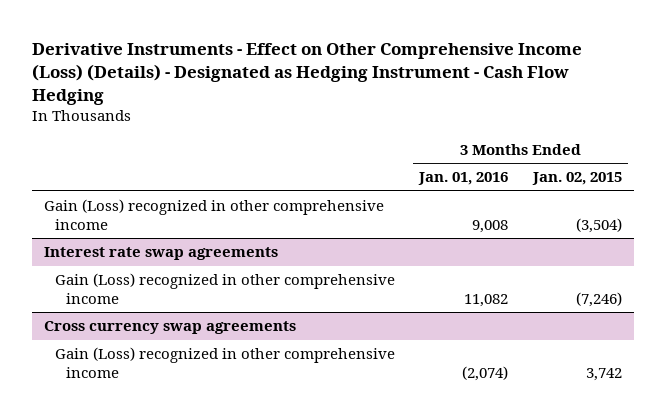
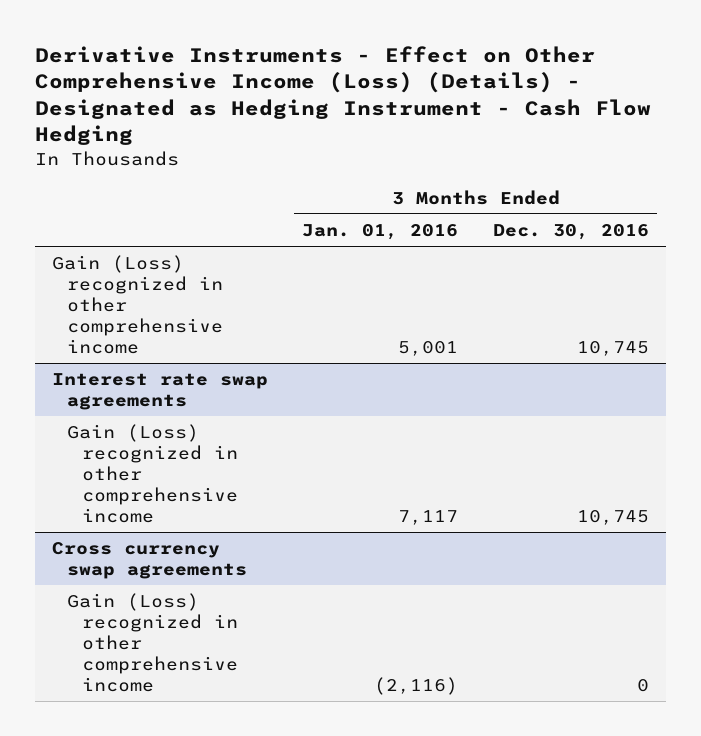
- | 3 Months Ended Jan. 01, 2016 | 3 Months Ended Jan. 02, 2015
+ | 3 Months Ended Jan. 01, 2016 | 3 Months Ended Dec. 30, 2016
- Gain (Loss) recognized in other comprehensive income | 9,008 | (3,504)
+ Gain (Loss) recognized in other comprehensive income | 5,001 | 10,745
@ Interest rate swap agreements
- Gain (Loss) recognized in other comprehensive income | 11,082 | (7,246)
+ Gain (Loss) recognized in other comprehensive income | 7,117 | 10,745
@ Cross currency swap agreements
- Gain (Loss) recognized in other comprehensive income | (2,074) | 3,742
+ Gain (Loss) recognized in other comprehensive income | (2,116) | 0

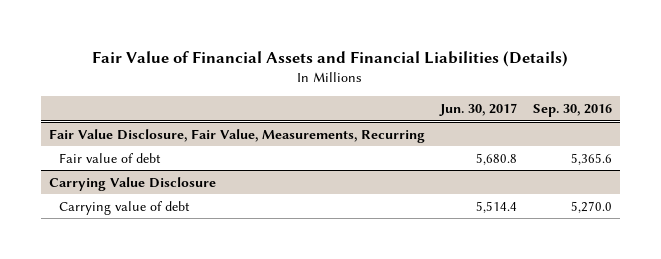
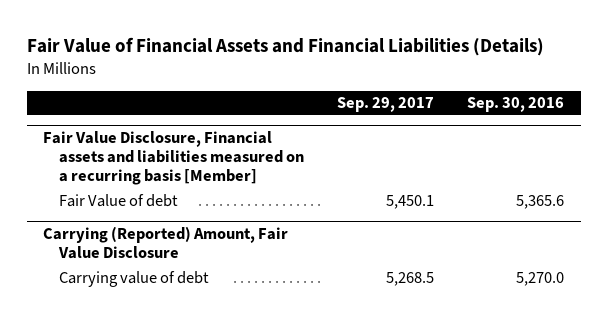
- | Jun. 30, 2017 | Sep. 30, 2016
+ | Sep. 29, 2017 | Sep. 30, 2016
- Fair Value Disclosure, Fair Value, Measurements, Recurring
- Fair value of debt | 5,680.8 | 5,365.6
- Carrying Value Disclosure
+ Fair Value Disclosure, Financial assets and liabilities measured on a recurring basis [Member]
+ Fair Value of debt | 5,450.1 | 5,365.6
+ Carrying (Reported) Amount, Fair Value Disclosure

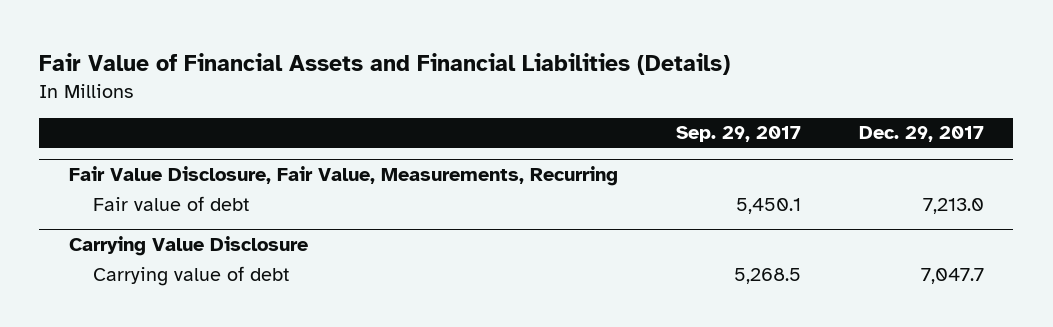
- | Sep. 29, 2017 | Sep. 30, 2016
+ | Sep. 29, 2017 | Dec. 29, 2017
- Fair Value Disclosure, Financial assets and liabilities measured on a recurring basis [Member]
- Fair Value of debt | 5,450.1 | 5,365.6
- Carrying (Reported) Amount, Fair Value Disclosure
+ Fair Value Disclosure, Fair Value, Measurements, Recurring
+ Fair value of debt | 5,450.1 | 7,213.0
+ Carrying Value Disclosure

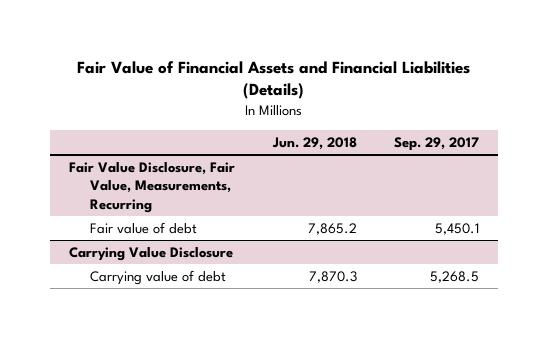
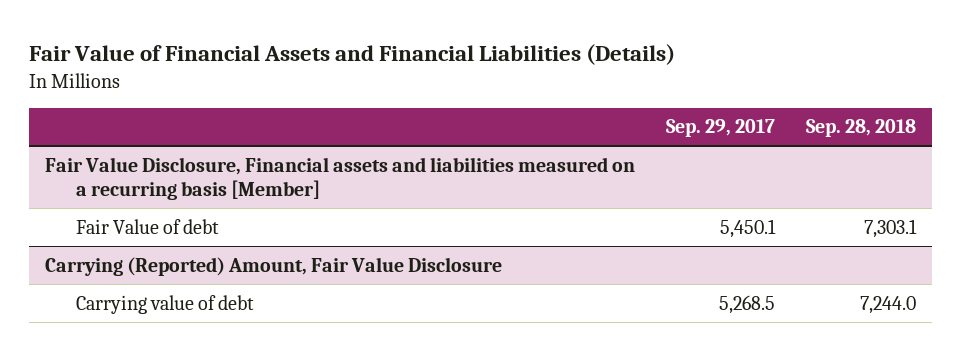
- | Jun. 29, 2018 | Sep. 29, 2017
+ | Sep. 29, 2017 | Sep. 28, 2018
- Fair Value Disclosure, Fair Value, Measurements, Recurring
- Fair value of debt | 7,865.2 | 5,450.1
- Carrying Value Disclosure
+ Fair Value Disclosure, Financial assets and liabilities measured on a recurring basis [Member]
+ Fair Value of debt | 5,450.1 | 7,303.1
+ Carrying (Reported) Amount, Fair Value Disclosure

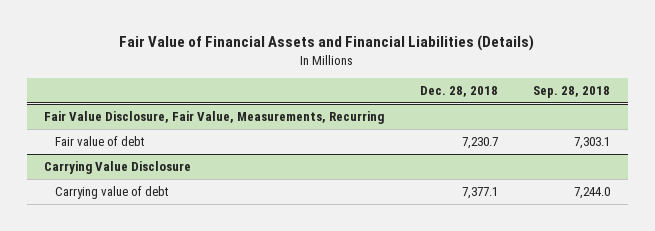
- | Sep. 29, 2017 | Sep. 28, 2018
+ | Dec. 28, 2018 | Sep. 28, 2018
- Fair Value Disclosure, Financial assets and liabilities measured on a recurring basis [Member]
- Fair Value of debt | 5,450.1 | 7,303.1
- Carrying (Reported) Amount, Fair Value Disclosure
+ Fair Value Disclosure, Fair Value, Measurements, Recurring
+ Fair value of debt | 7,230.7 | 7,303.1
+ Carrying Value Disclosure

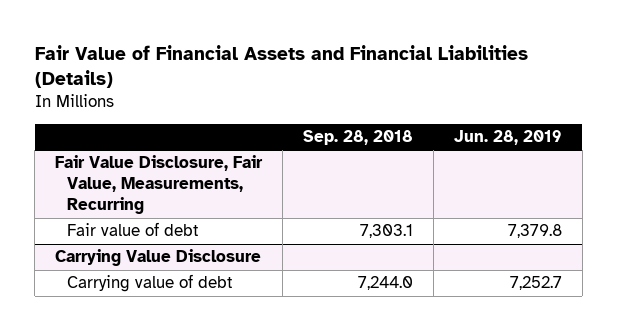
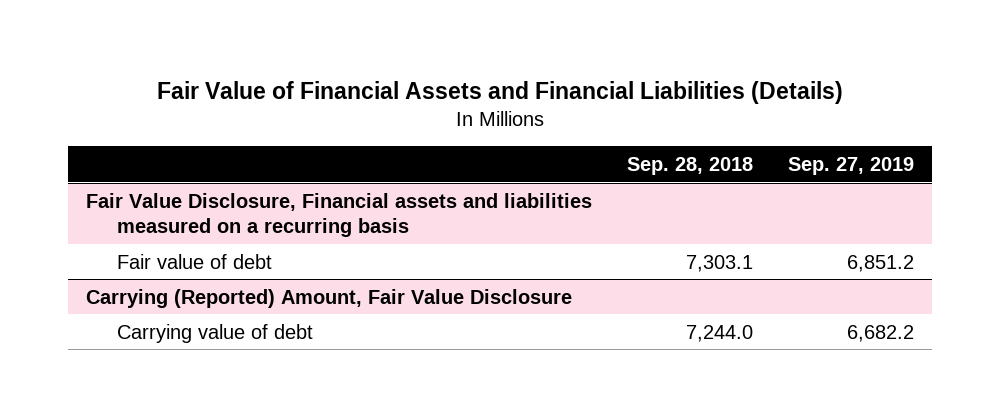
- | Sep. 28, 2018 | Jun. 28, 2019
+ | Sep. 28, 2018 | Sep. 27, 2019
- Fair Value Disclosure, Fair Value, Measurements, Recurring
+ Fair Value Disclosure, Financial assets and liabilities measured on a recurring basis
- Carrying Value Disclosure
+ Carrying (Reported) Amount, Fair Value Disclosure

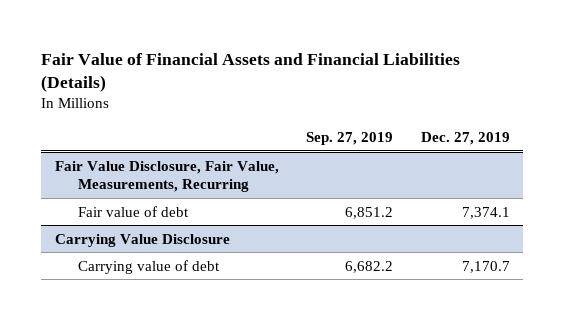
- | Sep. 28, 2018 | Sep. 27, 2019
+ | Sep. 27, 2019 | Dec. 27, 2019
- Fair Value Disclosure, Financial assets and liabilities measured on a recurring basis
+ Fair Value Disclosure, Fair Value, Measurements, Recurring
- Carrying (Reported) Amount, Fair Value Disclosure
+ Carrying Value Disclosure

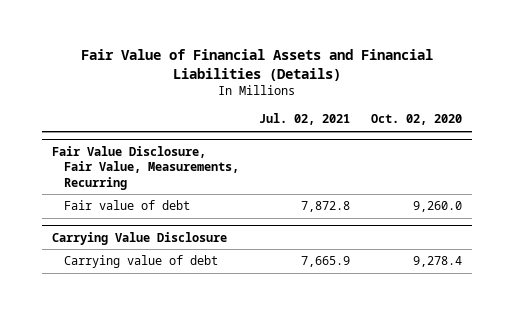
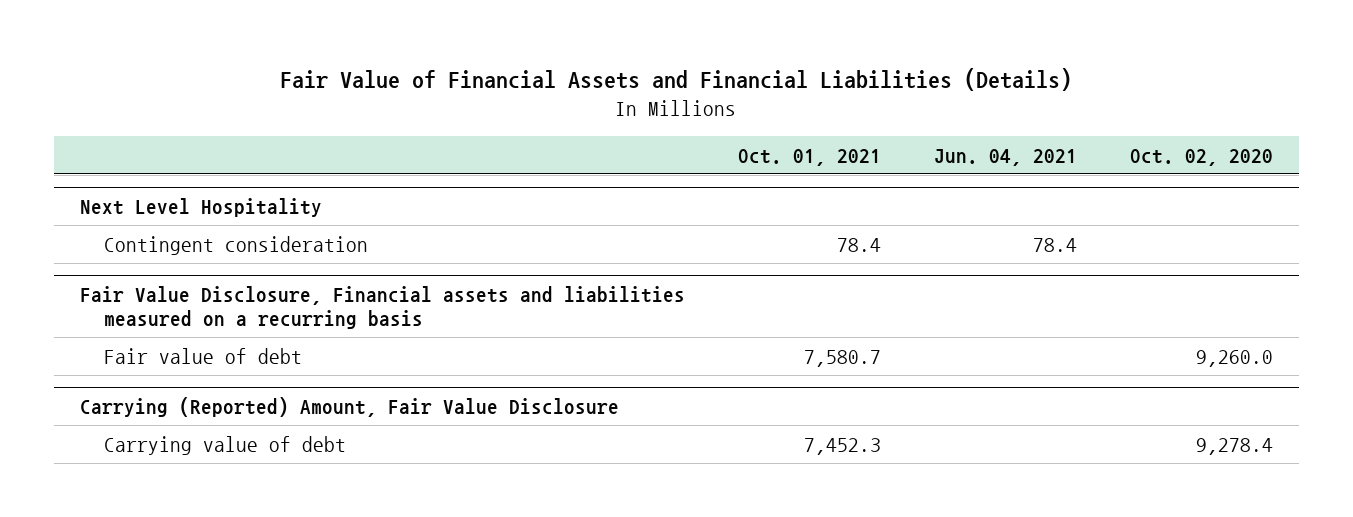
- | Jul. 02, 2021 | Oct. 02, 2020
+ | Oct. 01, 2021 | Jun. 04, 2021 | Oct. 02, 2020
- Fair Value Disclosure, Fair Value, Measurements, Recurring
+ Next Level Hospitality
+ Contingent consideration | 78.4 | 78.4 |
+ Fair Value Disclosure, Financial assets and liabilities measured on a recurring basis
- Carrying Value Disclosure
+ Carrying (Reported) Amount, Fair Value Disclosure

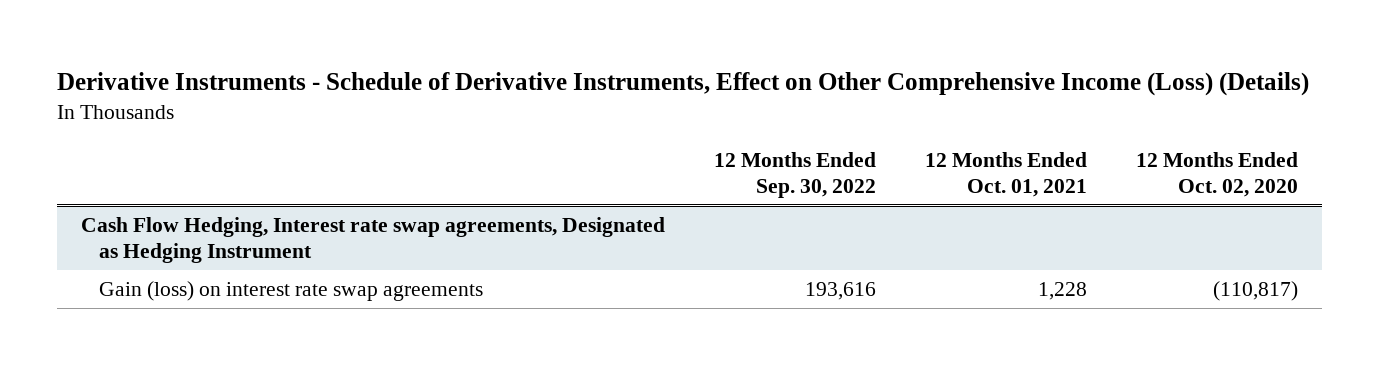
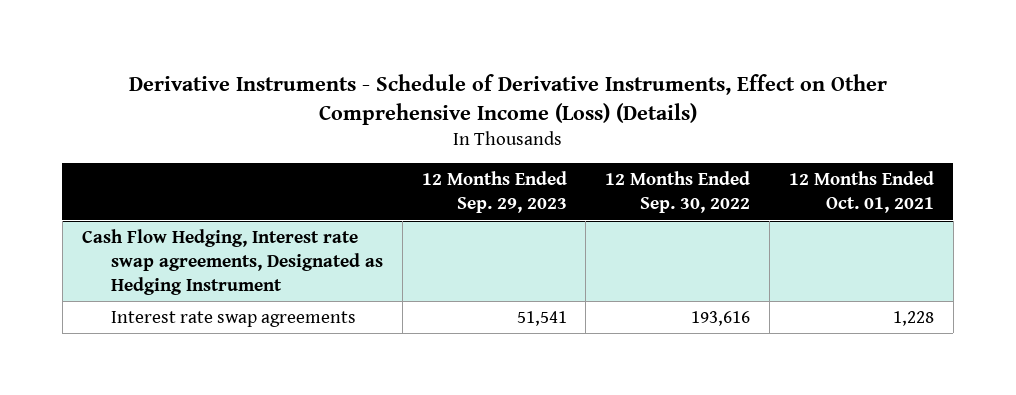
- | 12 Months Ended Sep. 30, 2022 | 12 Months Ended Oct. 01, 2021 | 12 Months Ended Oct. 02, 2020
+ | 12 Months Ended Sep. 29, 2023 | 12 Months Ended Sep. 30, 2022 | 12 Months Ended Oct. 01, 2021
@ Cash Flow Hedging, Interest rate swap agreements, Designated as Hedging Instrument
- Gain (loss) on interest rate swap agreements | 193,616 | 1,228 | (110,817)
+ Interest rate swap agreements | 51,541 | 193,616 | 1,228

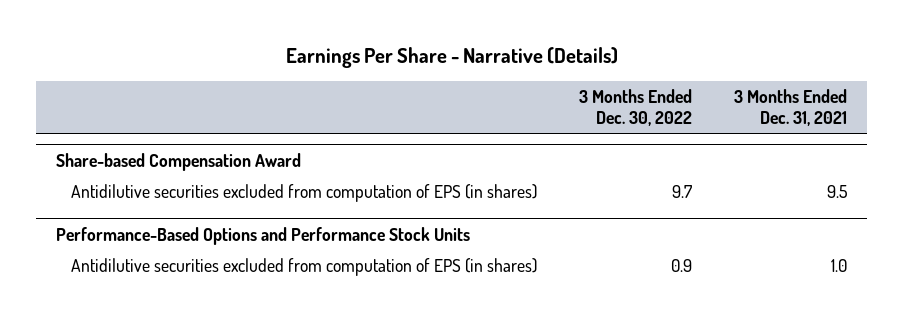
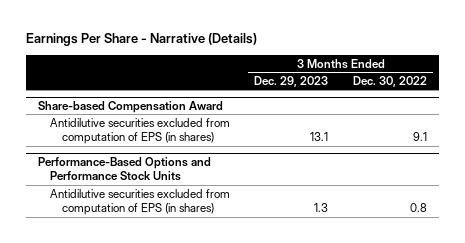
- | 3 Months Ended Dec. 30, 2022 | 3 Months Ended Dec. 31, 2021
+ | 3 Months Ended Dec. 29, 2023 | 3 Months Ended Dec. 30, 2022
@ Share-based Compensation Award
- Antidilutive securities excluded from computation of EPS (in shares) | 9.7 | 9.5
+ Antidilutive securities excluded from computation of EPS (in shares) | 13.1 | 9.1
@ Performance-Based Options and Performance Stock Units
- Antidilutive securities excluded from computation of EPS (in shares) | 0.9 | 1.0
+ Antidilutive securities excluded from computation of EPS (in shares) | 1.3 | 0.8

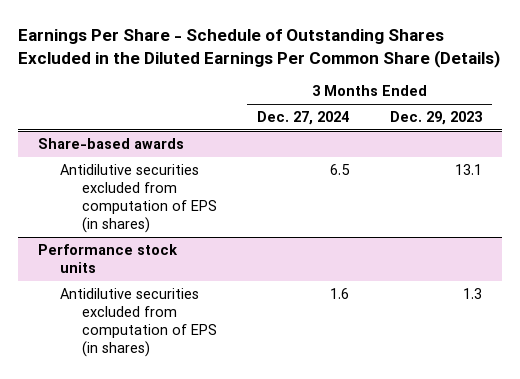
- Earnings Per Share - Narrative (Details)
+ Earnings Per Share - Schedule of Outstanding Shares Excluded in the Diluted Earnings Per Common Share (Details)
- | 3 Months Ended Dec. 29, 2023 | 3 Months Ended Dec. 30, 2022
+ | 3 Months Ended Dec. 27, 2024 | 3 Months Ended Dec. 29, 2023
- Share-based Compensation Award
+ Share-based awards
- Performance-Based Options and Performance Stock Units
+ Performance stock units

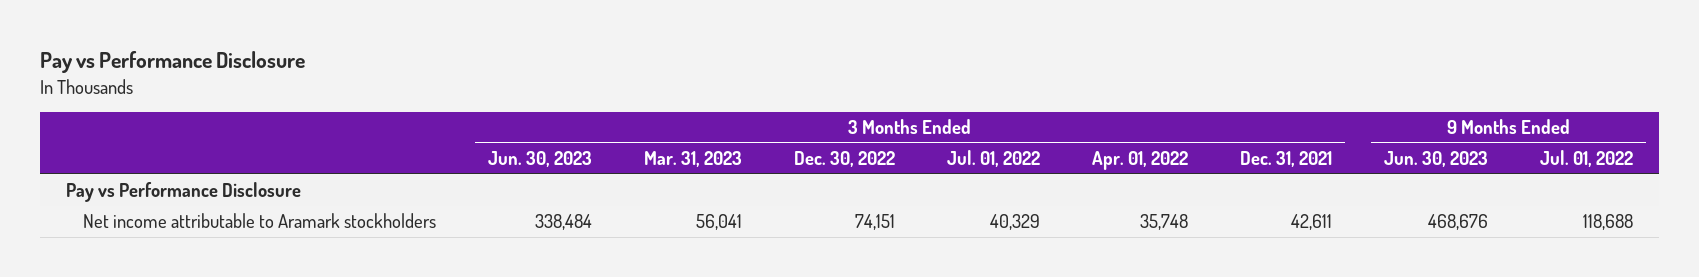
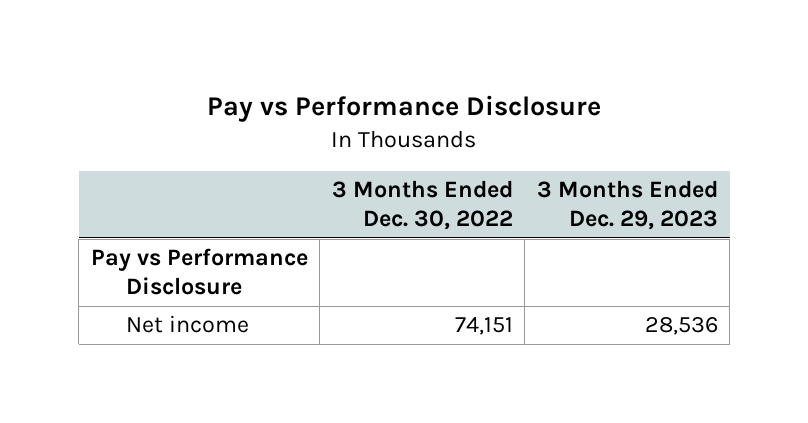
- | 3 Months Ended Jun. 30, 2023 | 3 Months Ended Mar. 31, 2023 | 3 Months Ended Dec. 30, 2022 | 3 Months Ended Jul. 01, 2022 | 3 Months Ended Apr. 01, 2022 | 3 Months Ended Dec. 31, 2021 | 9 Months Ended Jun. 30, 2023 | 9 Months Ended Jul. 01, 2022
+ | 3 Months Ended Dec. 30, 2022 | 3 Months Ended Dec. 29, 2023
- Net income attributable to Aramark stockholders | 338,484 | 56,041 | 74,151 | 40,329 | 35,748 | 42,611 | 468,676 | 118,688
+ Net income | 74,151 | 28,536

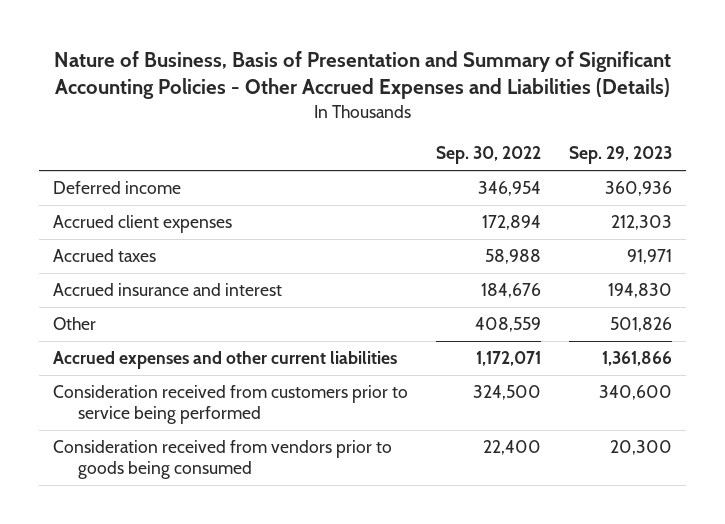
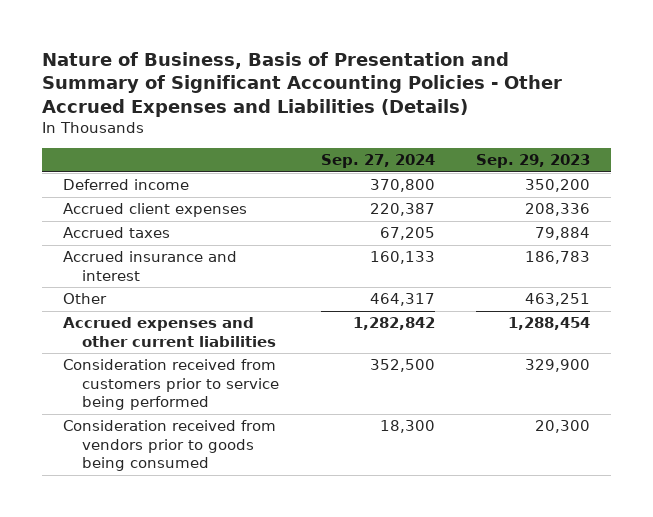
- | Sep. 30, 2022 | Sep. 29, 2023
+ | Sep. 27, 2024 | Sep. 29, 2023
- Deferred income | 346,954 | 360,936
- Accrued client expenses | 172,894 | 212,303
- Accrued taxes | 58,988 | 91,971
- Accrued insurance and interest | 184,676 | 194,830
- Other | 408,559 | 501,826
- Accrued expenses and other current liabilities | 1,172,071 | 1,361,866
- Consideration received from customers prior to service being performed | 324,500 | 340,600
+ Deferred income | 370,800 | 350,200
+ Accrued client expenses | 220,387 | 208,336
+ Accrued taxes | 67,205 | 79,884
+ Accrued insurance and interest | 160,133 | 186,783
+ Other | 464,317 | 463,251
+ Accrued expenses and other current liabilities | 1,282,842 | 1,288,454
+ Consideration received from customers prior to service being performed | 352,500 | 329,900

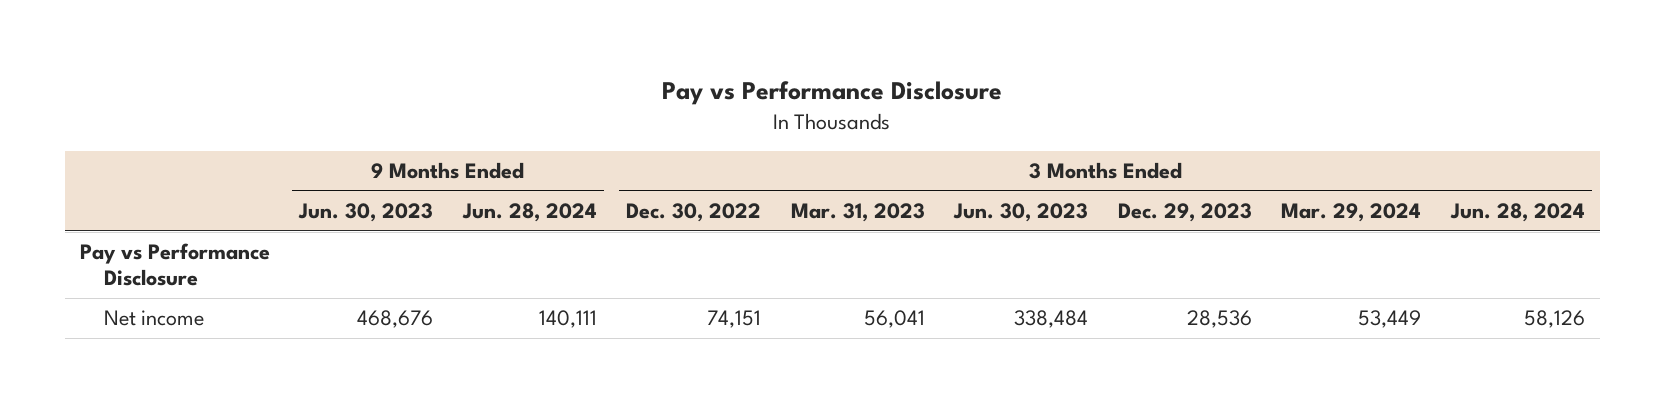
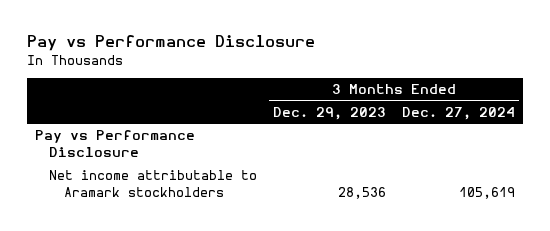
- | 9 Months Ended Jun. 30, 2023 | 9 Months Ended Jun. 28, 2024 | 3 Months Ended Dec. 30, 2022 | 3 Months Ended Mar. 31, 2023 | 3 Months Ended Jun. 30, 2023 | 3 Months Ended Dec. 29, 2023 | 3 Months Ended Mar. 29, 2024 | 3 Months Ended Jun. 28, 2024
+ | 3 Months Ended Dec. 29, 2023 | 3 Months Ended Dec. 27, 2024
- Net income | 468,676 | 140,111 | 74,151 | 56,041 | 338,484 | 28,536 | 53,449 | 58,126
+ Net income attributable to Aramark stockholders | 28,536 | 105,619

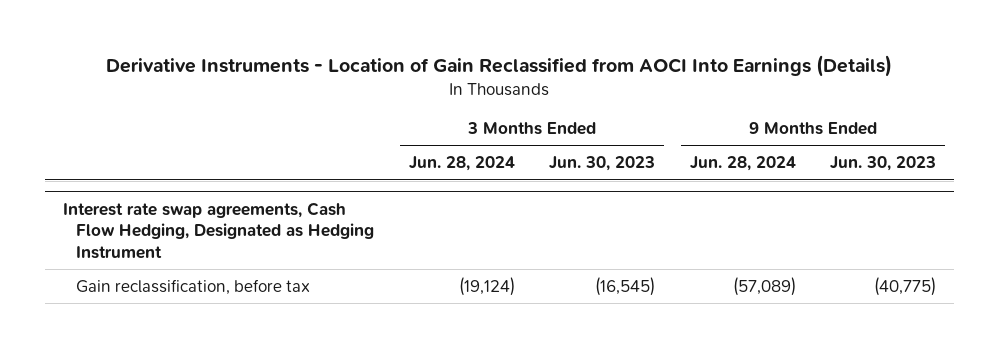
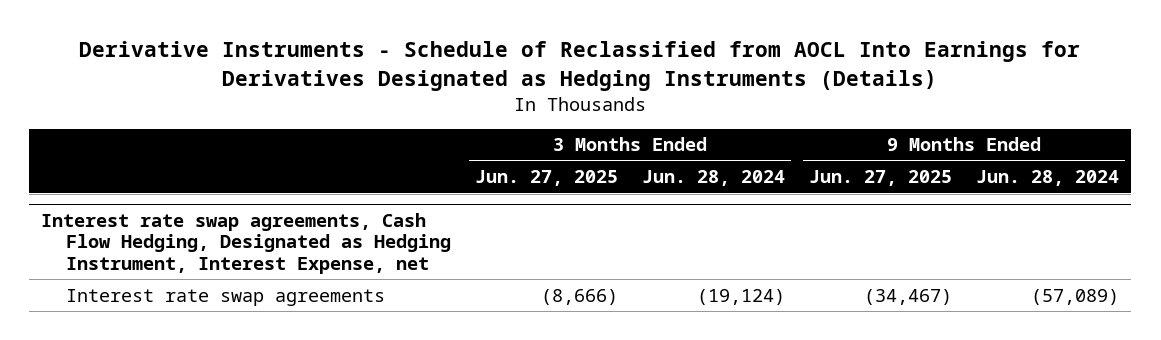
- Derivative Instruments - Location of Gain Reclassified from AOCI Into Earnings (Details)
+ Derivative Instruments - Schedule of Reclassified from AOCL Into Earnings for Derivatives Designated as Hedging Instruments (Details)
- | 3 Months Ended Jun. 28, 2024 | 3 Months Ended Jun. 30, 2023 | 9 Months Ended Jun. 28, 2024 | 9 Months Ended Jun. 30, 2023
+ | 3 Months Ended Jun. 27, 2025 | 3 Months Ended Jun. 28, 2024 | 9 Months Ended Jun. 27, 2025 | 9 Months Ended Jun. 28, 2024
- Interest rate swap agreements, Cash Flow Hedging, Designated as Hedging Instrument
- Gain reclassification, before tax | (19,124) | (16,545) | (57,089) | (40,775)
+ Interest rate swap agreements, Cash Flow Hedging, Designated as Hedging Instrument, Interest Expense, net
+ Interest rate swap agreements | (8,666) | (19,124) | (34,467) | (57,089)

